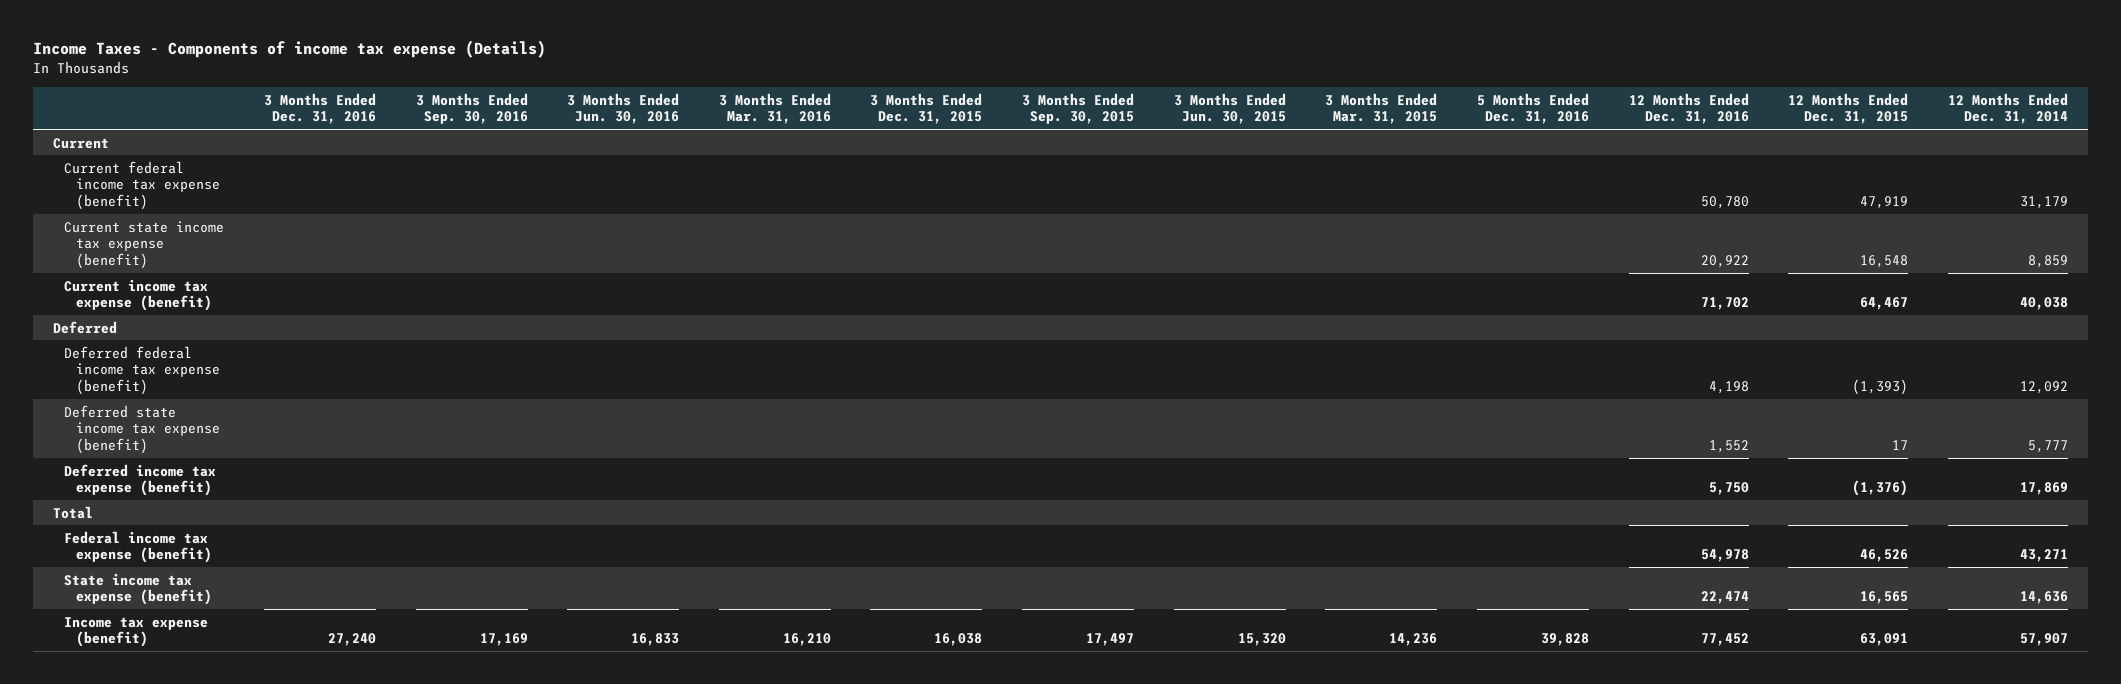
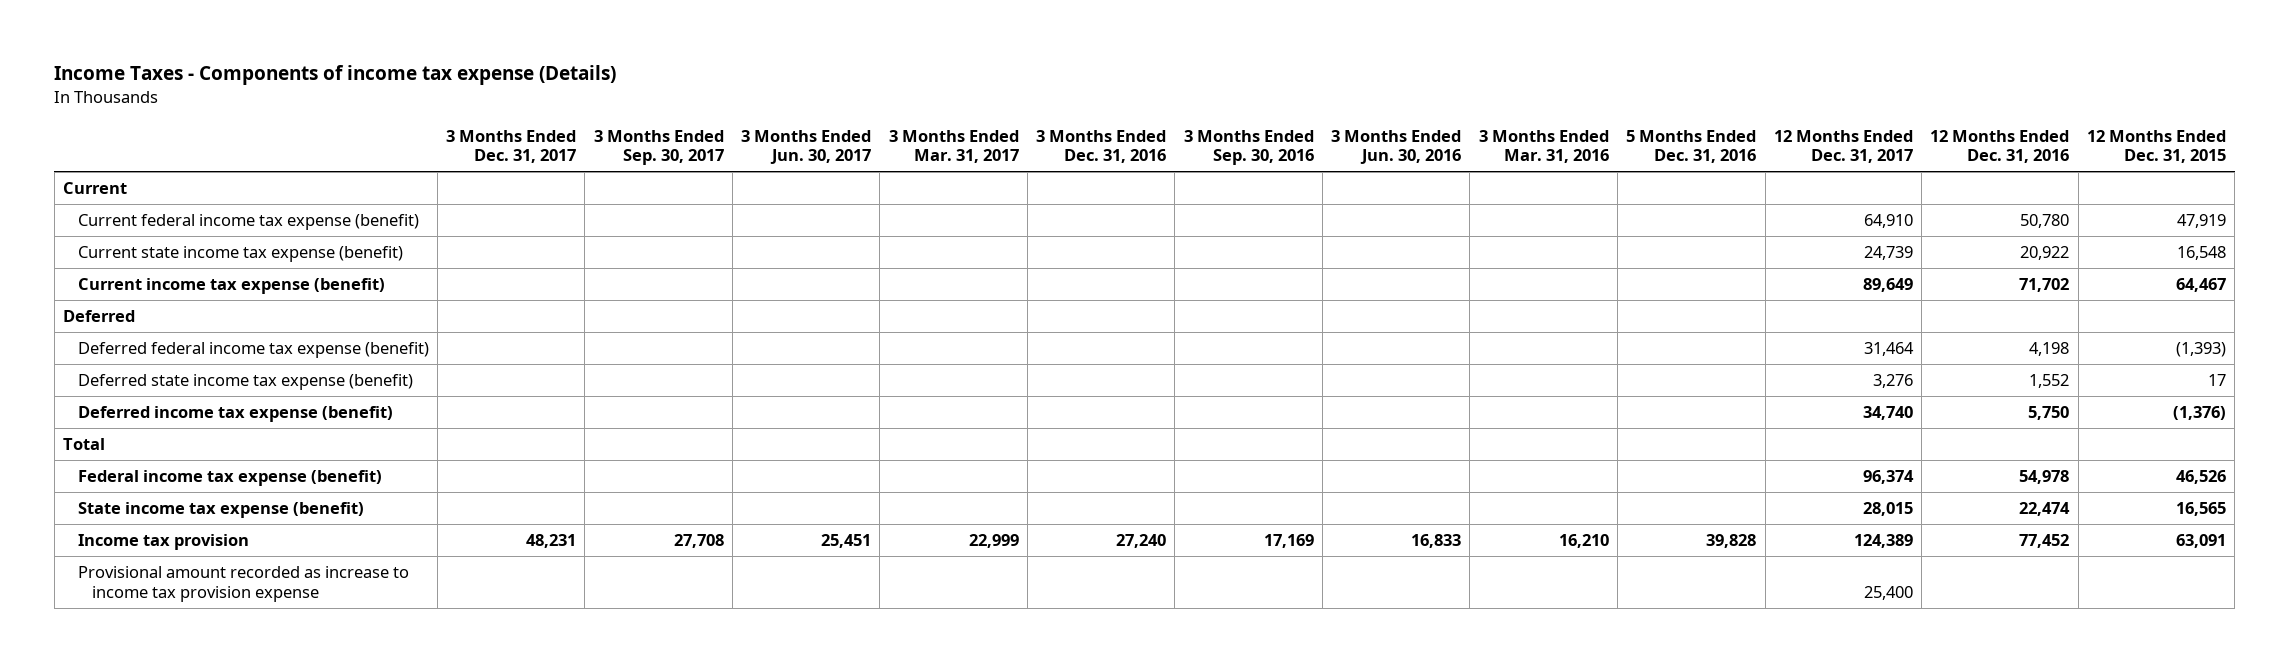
- | 3 Months Ended Dec. 31, 2016 | 3 Months Ended Sep. 30, 2016 | 3 Months Ended Jun. 30, 2016 | 3 Months Ended Mar. 31, 2016 | 3 Months Ended Dec. 31, 2015 | 3 Months Ended Sep. 30, 2015 | 3 Months Ended Jun. 30, 2015 | 3 Months Ended Mar. 31, 2015 | 5 Months Ended Dec. 31, 2016 | 12 Months Ended Dec. 31, 2016 | 12 Months Ended Dec. 31, 2015 | 12 Months Ended Dec. 31, 2014
+ | 3 Months Ended Dec. 31, 2017 | 3 Months Ended Sep. 30, 2017 | 3 Months Ended Jun. 30, 2017 | 3 Months Ended Mar. 31, 2017 | 3 Months Ended Dec. 31, 2016 | 3 Months Ended Sep. 30, 2016 | 3 Months Ended Jun. 30, 2016 | 3 Months Ended Mar. 31, 2016 | 5 Months Ended Dec. 31, 2016 | 12 Months Ended Dec. 31, 2017 | 12 Months Ended Dec. 31, 2016 | 12 Months Ended Dec. 31, 2015
- Income tax expense (benefit) | 27,240 | 17,169 | 16,833 | 16,210 | 16,038 | 17,497 | 15,320 | 14,236 | 39,828 | 77,452 | 63,091 | 57,907
+ Income tax provision | 48,231 | 27,708 | 25,451 | 22,999 | 27,240 | 17,169 | 16,833 | 16,210 | 39,828 | 124,389 | 77,452 | 63,091
+ Provisional amount recorded as increase to income tax provision expense | | | | | | | | | | 25,400 | |

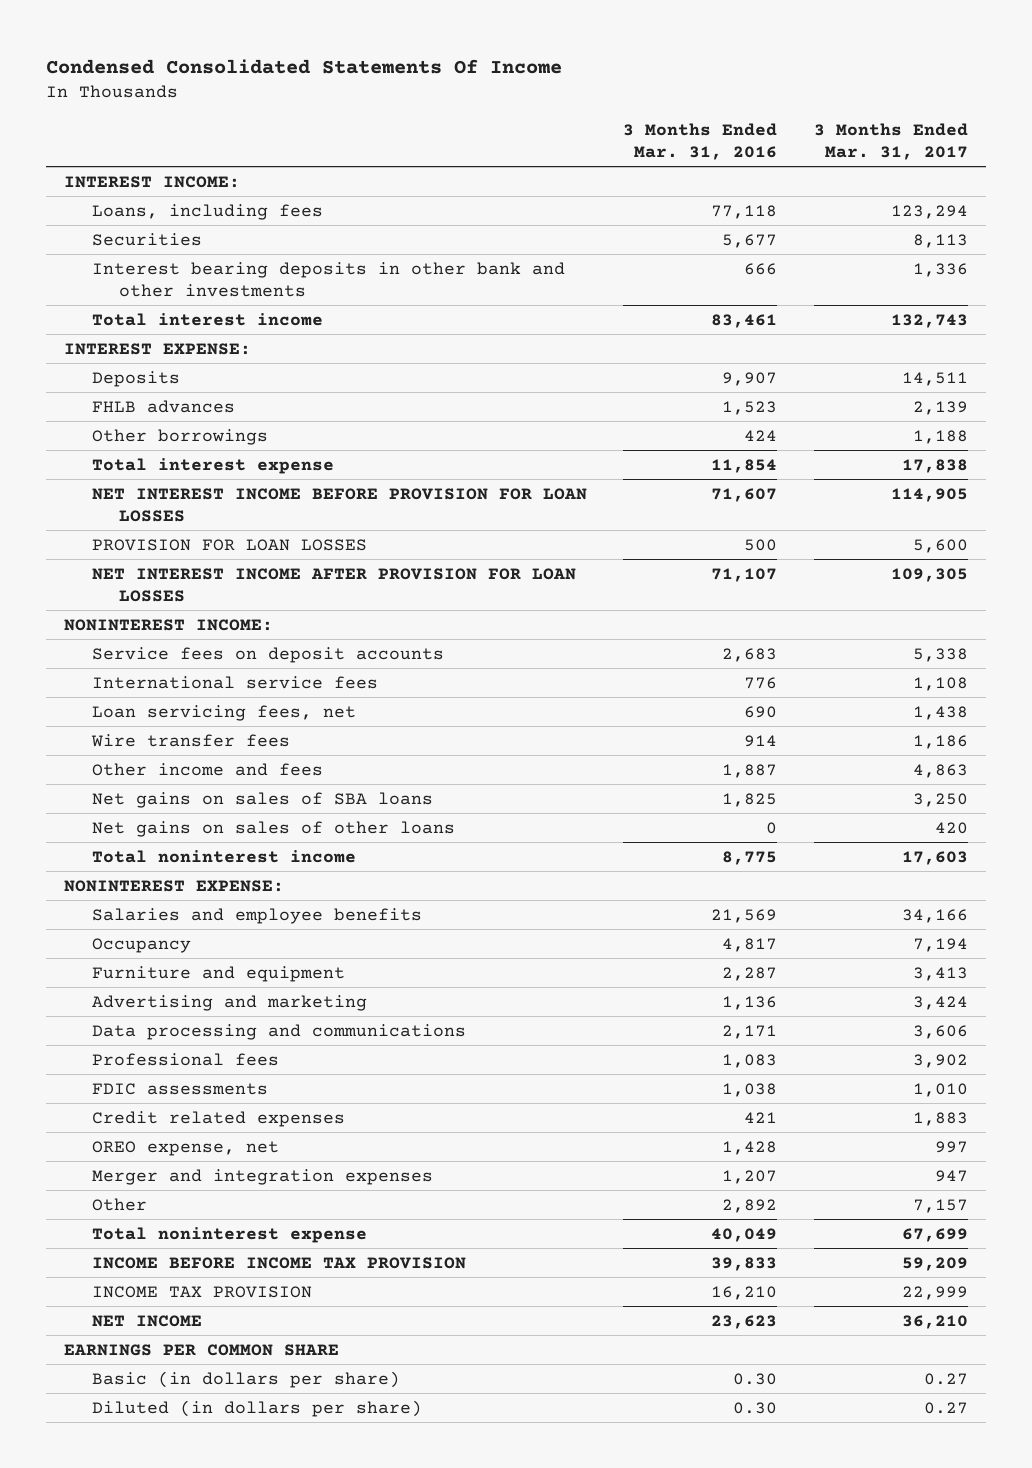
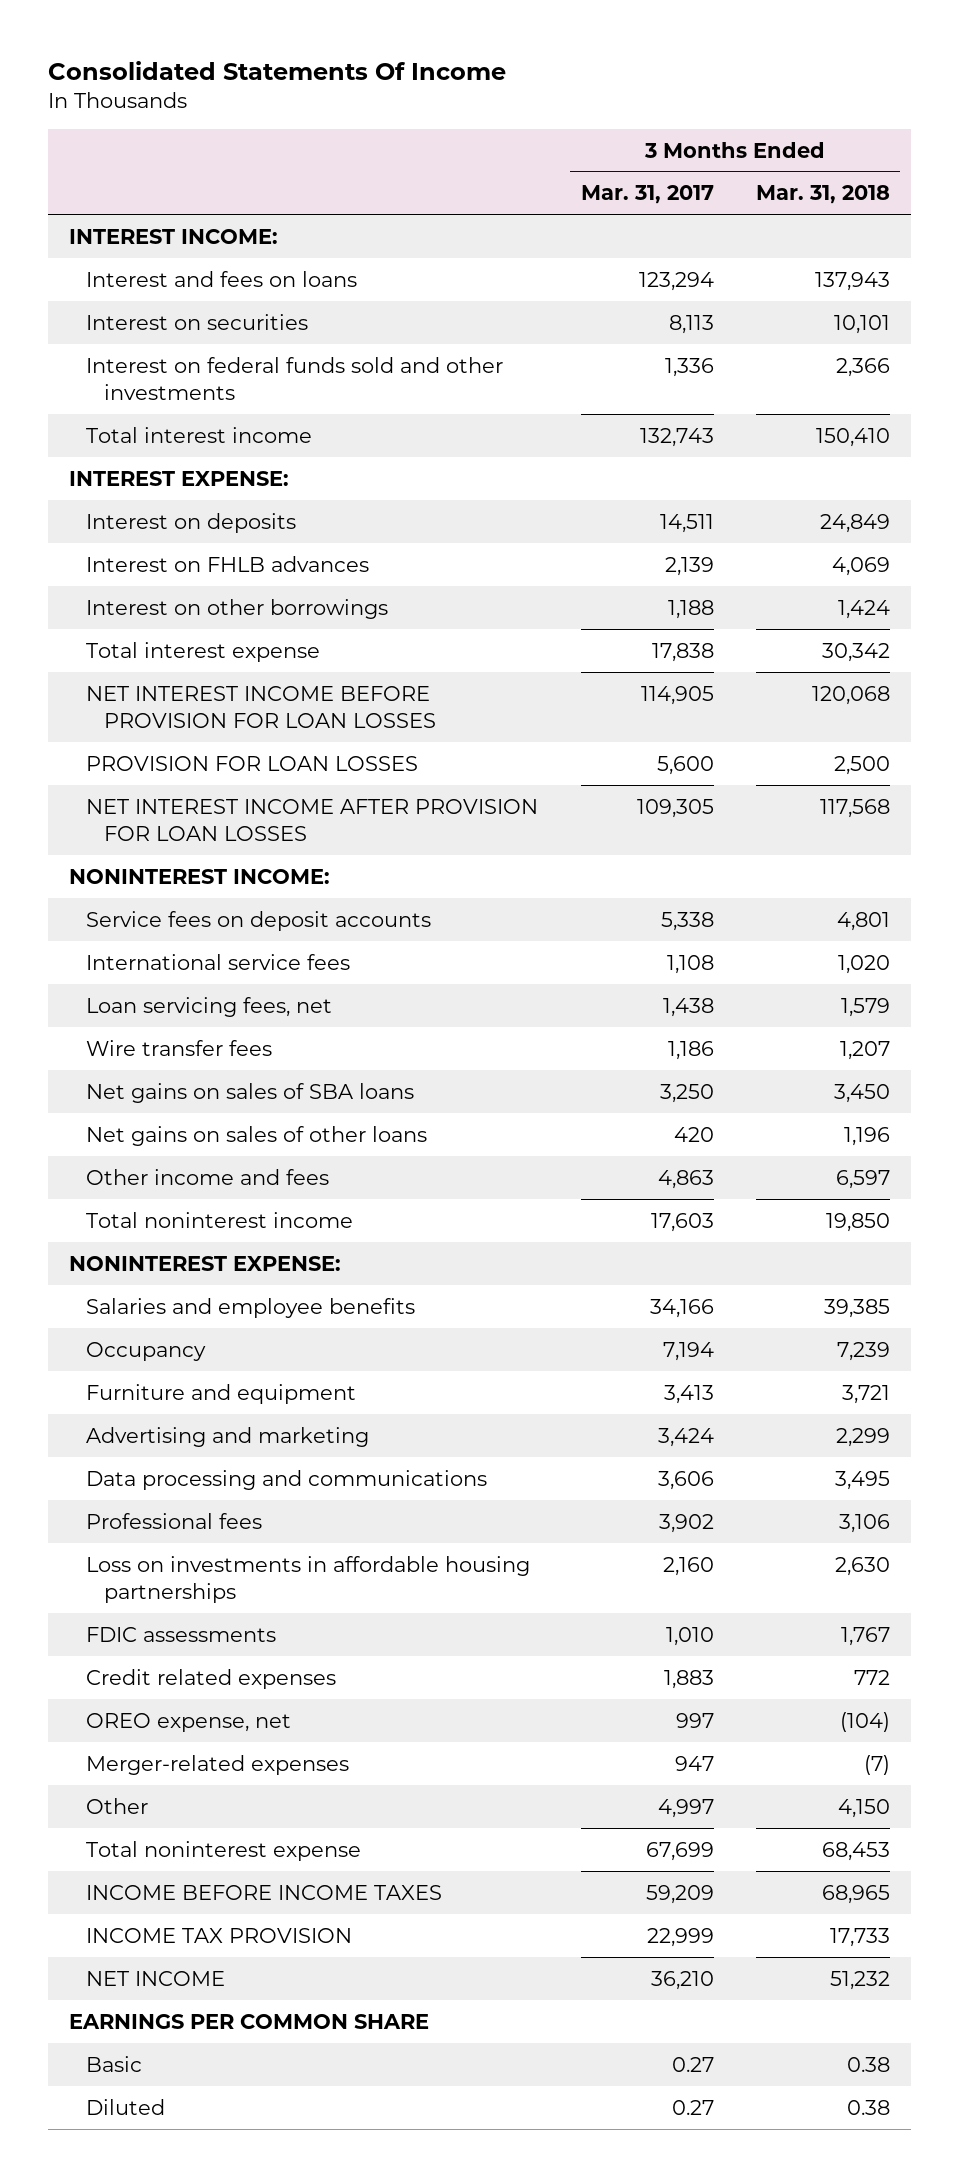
- Condensed Consolidated Statements Of Income
+ Consolidated Statements Of Income
- | 3 Months Ended Mar. 31, 2016 | 3 Months Ended Mar. 31, 2017
+ | 3 Months Ended Mar. 31, 2017 | 3 Months Ended Mar. 31, 2018
- Loans, including fees | 77,118 | 123,294
- Securities | 5,677 | 8,113
- Interest bearing deposits in other bank and other investments | 666 | 1,336
+ Interest and fees on loans | 123,294 | 137,943
+ Interest on securities | 8,113 | 10,101
+ Interest on federal funds sold and other investments | 1,336 | 2,366
- Deposits | 9,907 | 14,511
- FHLB advances | 1,523 | 2,139
- Other borrowings | 424 | 1,188
+ Interest on deposits | 14,511 | 24,849
+ Interest on FHLB advances | 2,139 | 4,069
+ Interest on other borrowings | 1,188 | 1,424
moved down: Other income and fees | 4,863 | 6,597
+ Loss on investments in affordable housing partnerships | 2,160 | 2,630
- Merger and integration expenses | 1,207 | 947
- Other | 2,892 | 7,157
+ Merger-related expenses | 947 | (7)
+ Other | 4,997 | 4,150
- INCOME BEFORE INCOME TAX PROVISION | 39,833 | 59,209
+ INCOME BEFORE INCOME TAXES | 59,209 | 68,965
- Basic (in dollars per share) | 0.30 | 0.27
- Diluted (in dollars per share) | 0.30 | 0.27
+ Basic | 0.27 | 0.38
+ Diluted | 0.27 | 0.38

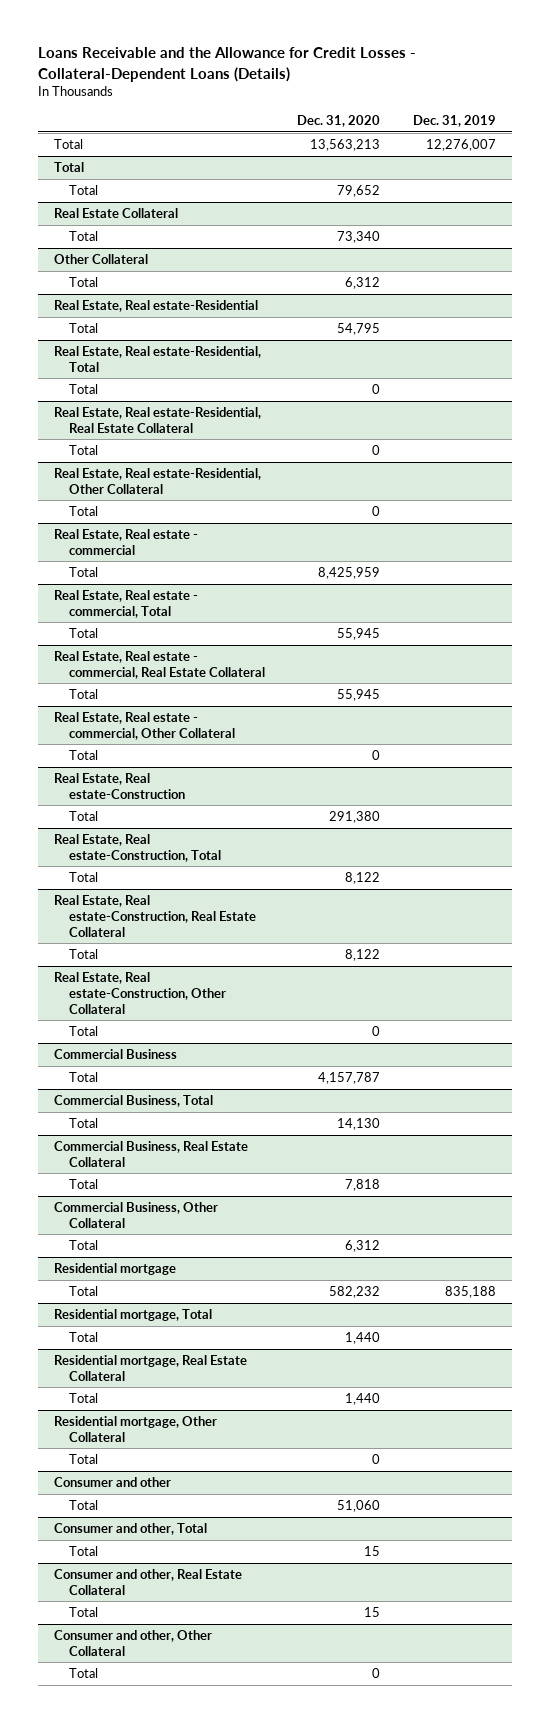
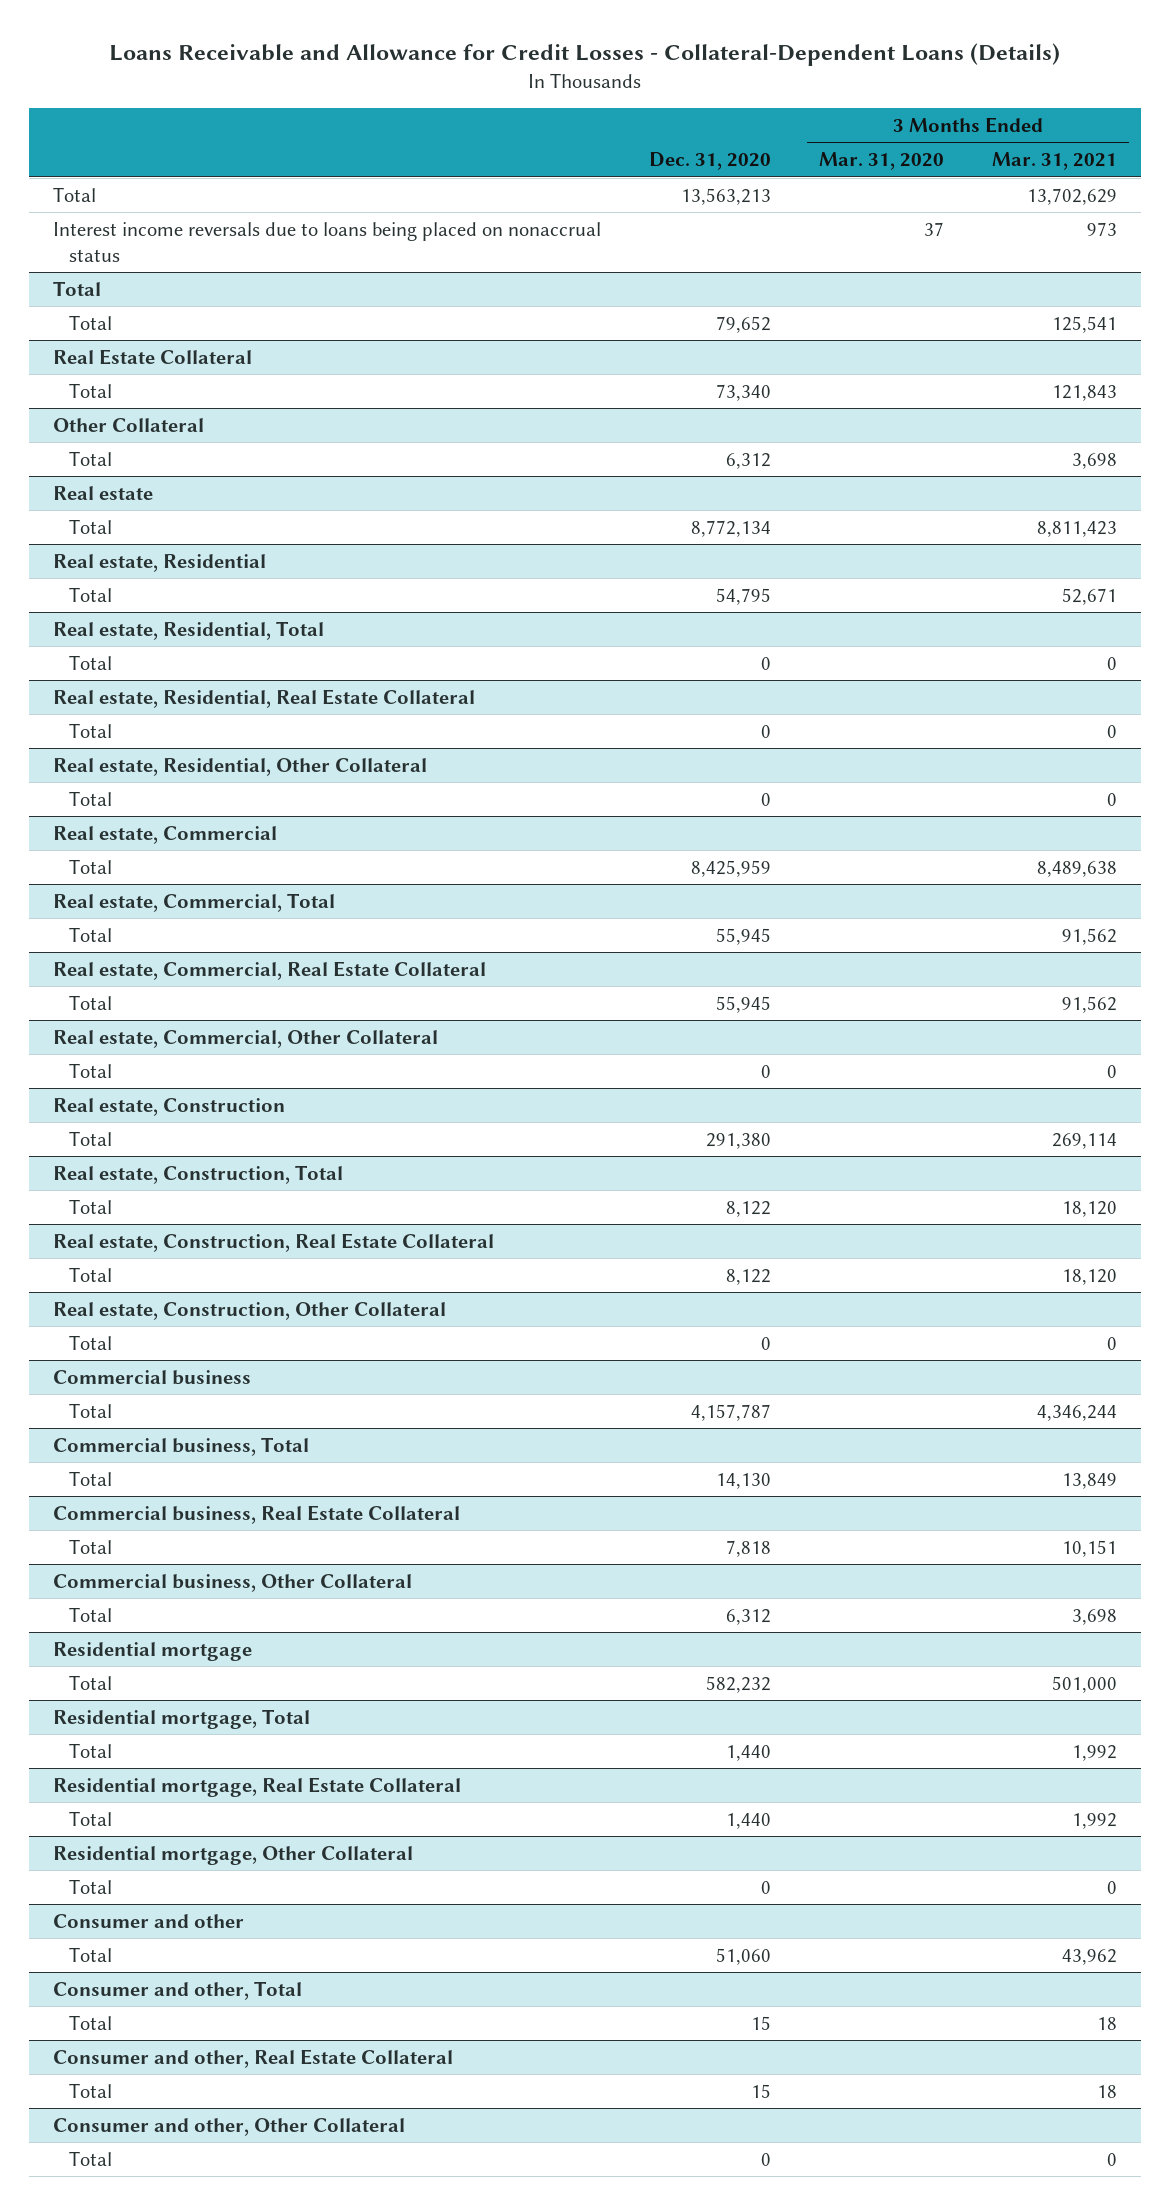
- Loans Receivable and the Allowance for Credit Losses - Collateral-Dependent Loans (Details)
+ Loans Receivable and Allowance for Credit Losses - Collateral-Dependent Loans (Details)
- | Dec. 31, 2020 | Dec. 31, 2019
+ | Dec. 31, 2020 | 3 Months Ended Mar. 31, 2020 | 3 Months Ended Mar. 31, 2021
+ Interest income reversals due to loans being placed on nonaccrual status | | 37 | 973
- Real Estate, Real estate-Residential
+ Real estate
+ Total | 8,772,134 | | 8,811,423
+ Real estate, Residential
- Real Estate, Real estate-Residential, Total
+ Real estate, Residential, Total
- Real Estate, Real estate-Residential, Real Estate Collateral
+ Real estate, Residential, Real Estate Collateral
- Real Estate, Real estate-Residential, Other Collateral
+ Real estate, Residential, Other Collateral
- Real Estate, Real estate - commercial
+ Real estate, Commercial
- Real Estate, Real estate - commercial, Total
+ Real estate, Commercial, Total
- Real Estate, Real estate - commercial, Real Estate Collateral
+ Real estate, Commercial, Real Estate Collateral
- Real Estate, Real estate - commercial, Other Collateral
+ Real estate, Commercial, Other Collateral
- Real Estate, Real estate-Construction
+ Real estate, Construction
- Real Estate, Real estate-Construction, Total
+ Real estate, Construction, Total
- Real Estate, Real estate-Construction, Real Estate Collateral
+ Real estate, Construction, Real Estate Collateral
- Real Estate, Real estate-Construction, Other Collateral
+ Real estate, Construction, Other Collateral
- Commercial Business
+ Commercial business
- Commercial Business, Total
+ Commercial business, Total
- Commercial Business, Real Estate Collateral
+ Commercial business, Real Estate Collateral
- Commercial Business, Other Collateral
+ Commercial business, Other Collateral

